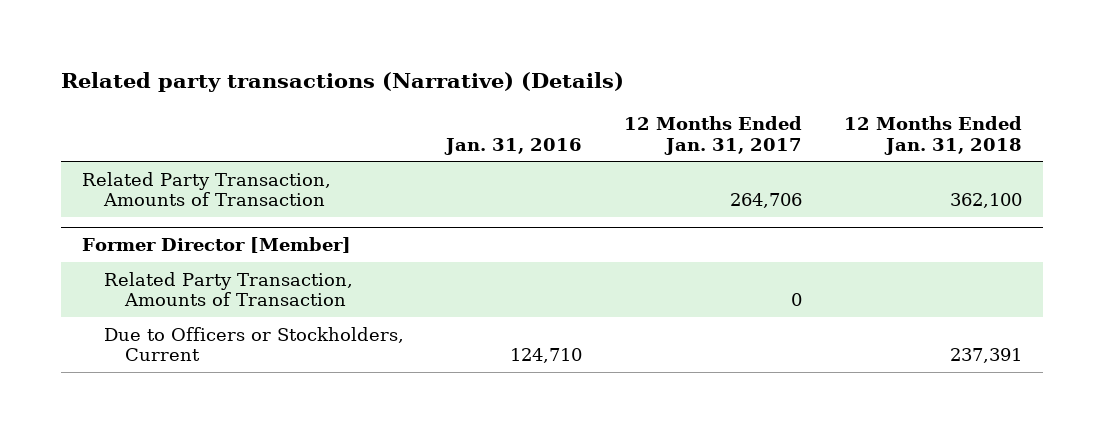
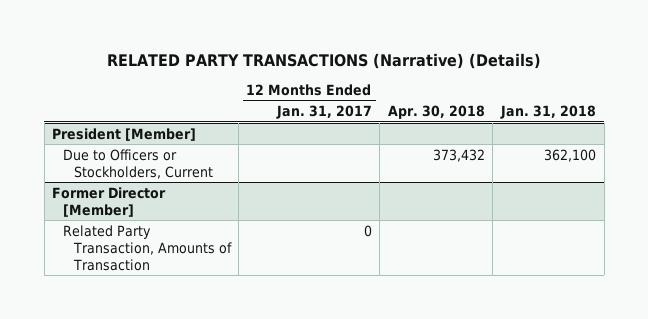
- Related party transactions (Narrative) (Details)
+ RELATED PARTY TRANSACTIONS (Narrative) (Details)
- | Jan. 31, 2016 | 12 Months Ended Jan. 31, 2017 | 12 Months Ended Jan. 31, 2018
+ | 12 Months Ended Jan. 31, 2017 | Apr. 30, 2018 | Jan. 31, 2018
- Related Party Transaction, Amounts of Transaction | | 264,706 | 362,100
+ President [Member]
+ Due to Officers or Stockholders, Current | | 373,432 | 362,100
@ Former Director [Member]
- Due to Officers or Stockholders, Current | 124,710 | | 237,391

